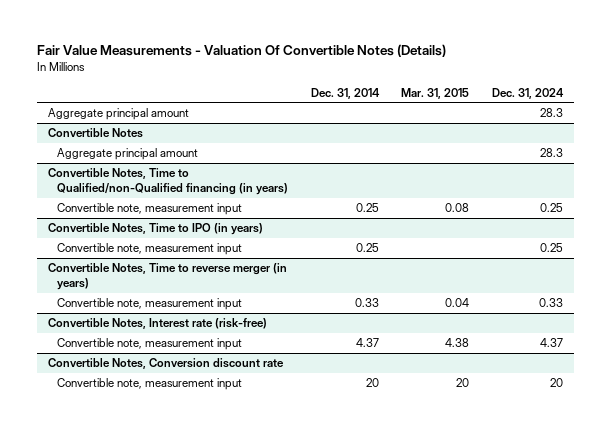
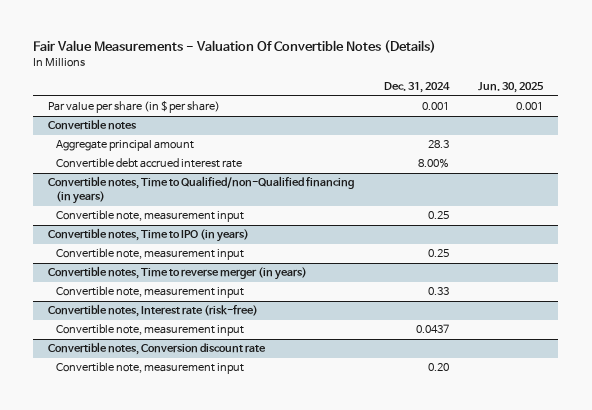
- | Dec. 31, 2014 | Mar. 31, 2015 | Dec. 31, 2024
+ | Dec. 31, 2024 | Jun. 30, 2025
- Aggregate principal amount | | | 28.3
- Convertible Notes
+ Par value per share (in $ per share) | 0.001 | 0.001
+ Convertible notes
- Convertible Notes, Time to Qualified/non-Qualified financing (in years)
+ Convertible debt accrued interest rate | 8.00% |
+ Convertible notes, Time to Qualified/non-Qualified financing (in years)
- Convertible Notes, Time to IPO (in years)
+ Convertible notes, Time to IPO (in years)
- Convertible Notes, Time to reverse merger (in years)
+ Convertible notes, Time to reverse merger (in years)
- Convertible Notes, Interest rate (risk-free)
- Convertible note, measurement input | 4.37 | 4.38 | 4.37
- Convertible Notes, Conversion discount rate
- Convertible note, measurement input | 20 | 20 | 20
+ Convertible notes, Interest rate (risk-free)
+ Convertible note, measurement input | 0.0437 |
+ Convertible notes, Conversion discount rate
+ Convertible note, measurement input | 0.20 |

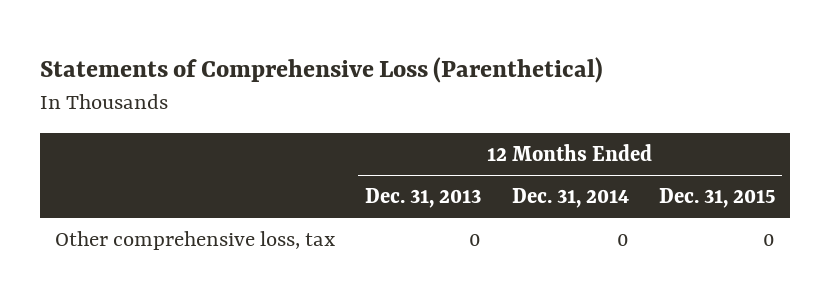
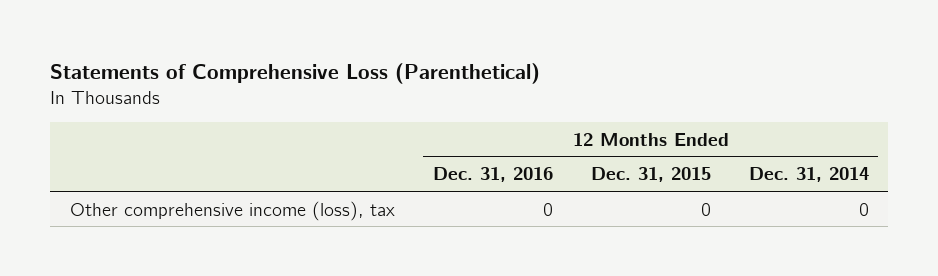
- | 12 Months Ended Dec. 31, 2013 | 12 Months Ended Dec. 31, 2014 | 12 Months Ended Dec. 31, 2015
+ | 12 Months Ended Dec. 31, 2016 | 12 Months Ended Dec. 31, 2015 | 12 Months Ended Dec. 31, 2014
- Other comprehensive loss, tax | 0 | 0 | 0
+ Other comprehensive income (loss), tax | 0 | 0 | 0

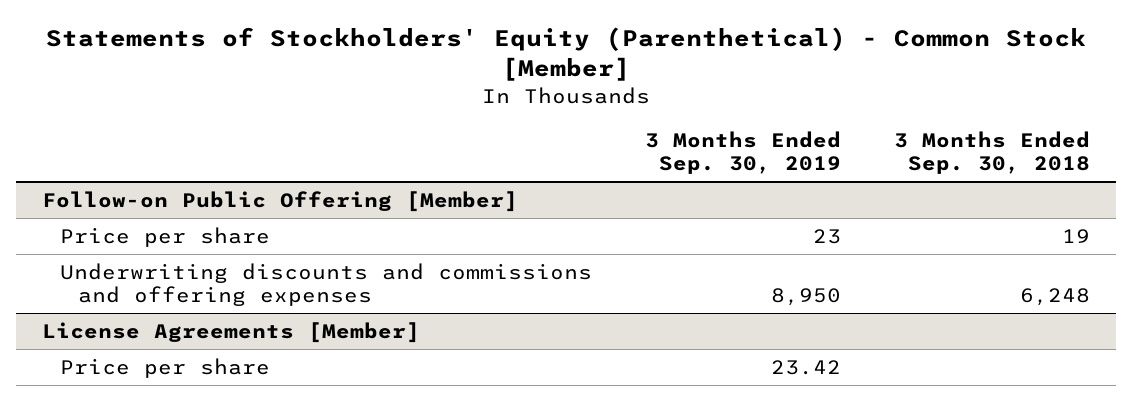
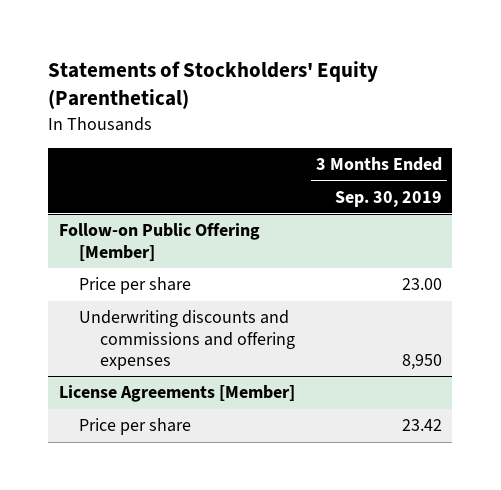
- Statements of Stockholders' Equity (Parenthetical) - Common Stock [Member]
+ Statements of Stockholders' Equity (Parenthetical)
- | 3 Months Ended Sep. 30, 2019 | 3 Months Ended Sep. 30, 2018
+ | 3 Months Ended Sep. 30, 2019
@ Follow-on Public Offering [Member]
- Price per share | 23 | 19
+ Price per share | 23.00

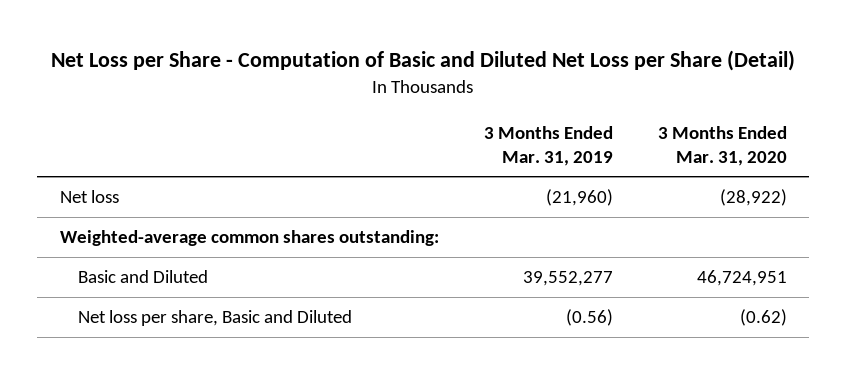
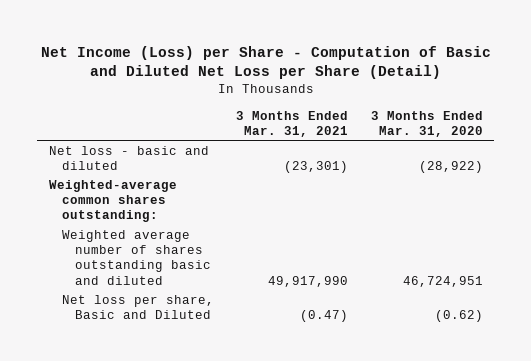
- Net Loss per Share - Computation of Basic and Diluted Net Loss per Share (Detail)
+ Net Income (Loss) per Share - Computation of Basic and Diluted Net Loss per Share (Detail)
- | 3 Months Ended Mar. 31, 2019 | 3 Months Ended Mar. 31, 2020
+ | 3 Months Ended Mar. 31, 2021 | 3 Months Ended Mar. 31, 2020
- Net loss | (21,960) | (28,922)
+ Net loss - basic and diluted | (23,301) | (28,922)
- Basic and Diluted | 39,552,277 | 46,724,951
+ Weighted average number of shares outstanding basic and diluted | 49,917,990 | 46,724,951

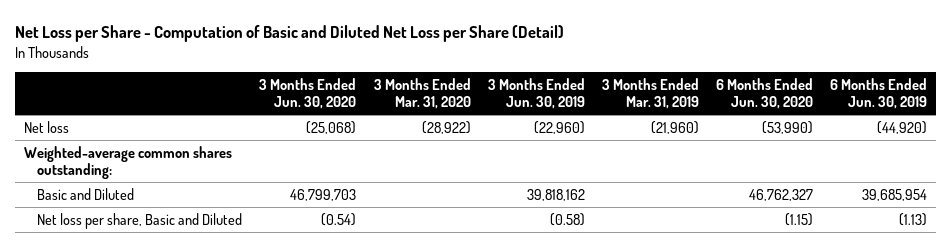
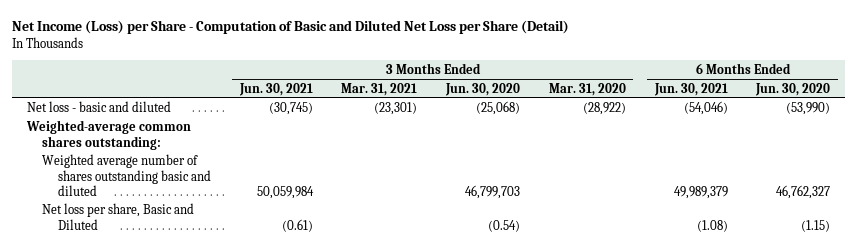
- Net Loss per Share - Computation of Basic and Diluted Net Loss per Share (Detail)
+ Net Income (Loss) per Share - Computation of Basic and Diluted Net Loss per Share (Detail)
- | 3 Months Ended Jun. 30, 2020 | 3 Months Ended Mar. 31, 2020 | 3 Months Ended Jun. 30, 2019 | 3 Months Ended Mar. 31, 2019 | 6 Months Ended Jun. 30, 2020 | 6 Months Ended Jun. 30, 2019
+ | 3 Months Ended Jun. 30, 2021 | 3 Months Ended Mar. 31, 2021 | 3 Months Ended Jun. 30, 2020 | 3 Months Ended Mar. 31, 2020 | 6 Months Ended Jun. 30, 2021 | 6 Months Ended Jun. 30, 2020
- Net loss | (25,068) | (28,922) | (22,960) | (21,960) | (53,990) | (44,920)
+ Net loss - basic and diluted | (30,745) | (23,301) | (25,068) | (28,922) | (54,046) | (53,990)
- Basic and Diluted | 46,799,703 | | 39,818,162 | | 46,762,327 | 39,685,954
+ Weighted average number of shares outstanding basic and diluted | 50,059,984 | | 46,799,703 | | 49,989,379 | 46,762,327

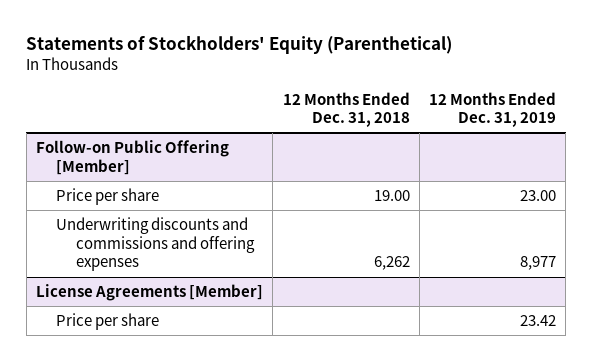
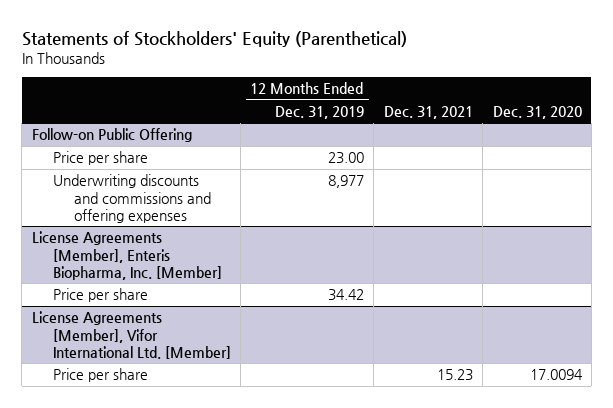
- | 12 Months Ended Dec. 31, 2018 | 12 Months Ended Dec. 31, 2019
+ | 12 Months Ended Dec. 31, 2019 | Dec. 31, 2021 | Dec. 31, 2020
- Follow-on Public Offering [Member]
+ Follow-on Public Offering
- License Agreements [Member]
- Price per share | | 23.42
+ License Agreements [Member], Enteris Biopharma, Inc. [Member]
+ Price per share | 34.42 | |
+ License Agreements [Member], Vifor International Ltd. [Member]
+ Price per share | | 15.23 | 17.0094

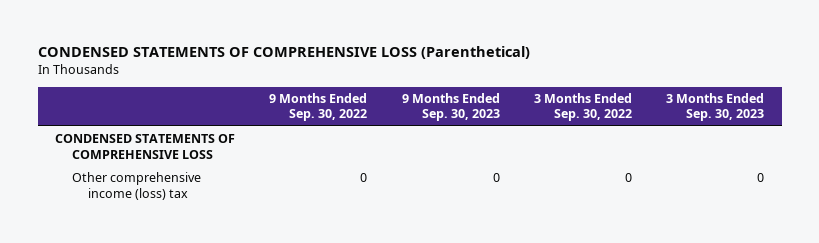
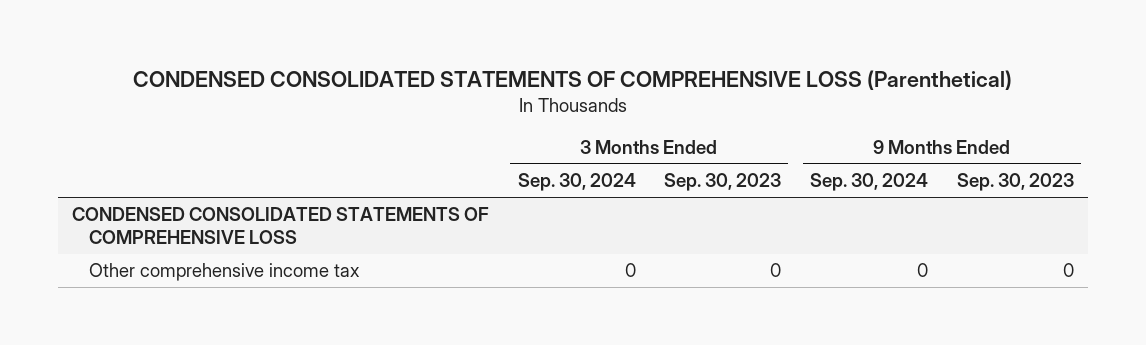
- CONDENSED STATEMENTS OF COMPREHENSIVE LOSS (Parenthetical)
+ CONDENSED CONSOLIDATED STATEMENTS OF COMPREHENSIVE LOSS (Parenthetical)
- | 9 Months Ended Sep. 30, 2022 | 9 Months Ended Sep. 30, 2023 | 3 Months Ended Sep. 30, 2022 | 3 Months Ended Sep. 30, 2023
+ | 3 Months Ended Sep. 30, 2024 | 3 Months Ended Sep. 30, 2023 | 9 Months Ended Sep. 30, 2024 | 9 Months Ended Sep. 30, 2023
- CONDENSED STATEMENTS OF COMPREHENSIVE LOSS
- Other comprehensive income (loss) tax | 0 | 0 | 0 | 0
+ CONDENSED CONSOLIDATED STATEMENTS OF COMPREHENSIVE LOSS
+ Other comprehensive income tax | 0 | 0 | 0 | 0

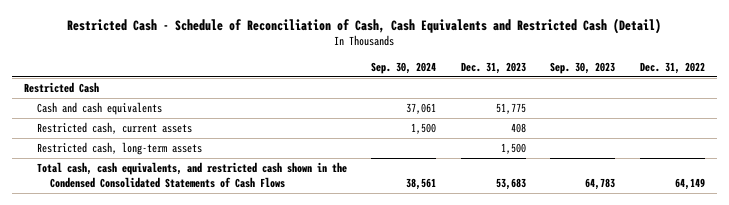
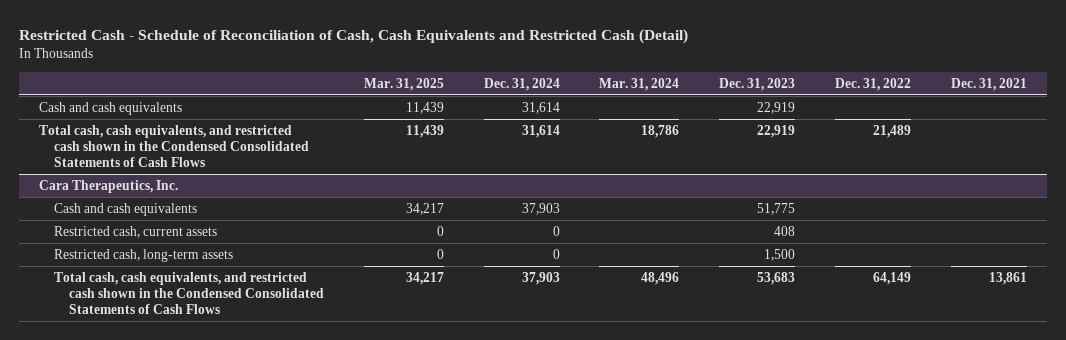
- | Sep. 30, 2024 | Dec. 31, 2023 | Sep. 30, 2023 | Dec. 31, 2022
+ | Mar. 31, 2025 | Dec. 31, 2024 | Mar. 31, 2024 | Dec. 31, 2023 | Dec. 31, 2022 | Dec. 31, 2021
- Restricted Cash
+ Cash and cash equivalents | 11,439 | 31,614 | | 22,919 | |
+ Total cash, cash equivalents, and restricted cash shown in the Condensed Consolidated Statements of Cash Flows | 11,439 | 31,614 | 18,786 | 22,919 | 21,489 |
+ Cara Therapeutics, Inc.

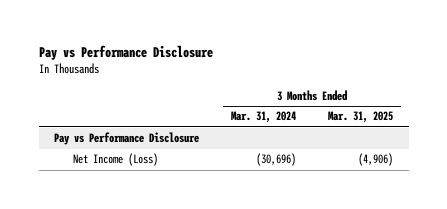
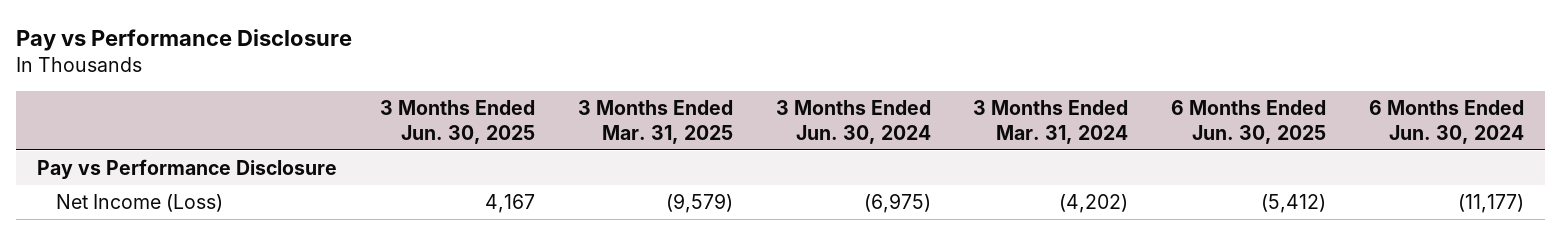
- | 3 Months Ended Mar. 31, 2024 | 3 Months Ended Mar. 31, 2025
+ | 3 Months Ended Jun. 30, 2025 | 3 Months Ended Mar. 31, 2025 | 3 Months Ended Jun. 30, 2024 | 3 Months Ended Mar. 31, 2024 | 6 Months Ended Jun. 30, 2025 | 6 Months Ended Jun. 30, 2024
- Net Income (Loss) | (30,696) | (4,906)
+ Net Income (Loss) | 4,167 | (9,579) | (6,975) | (4,202) | (5,412) | (11,177)

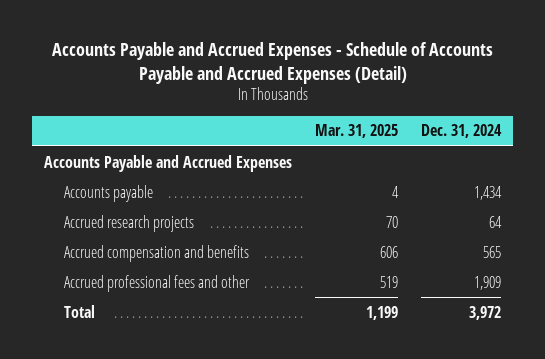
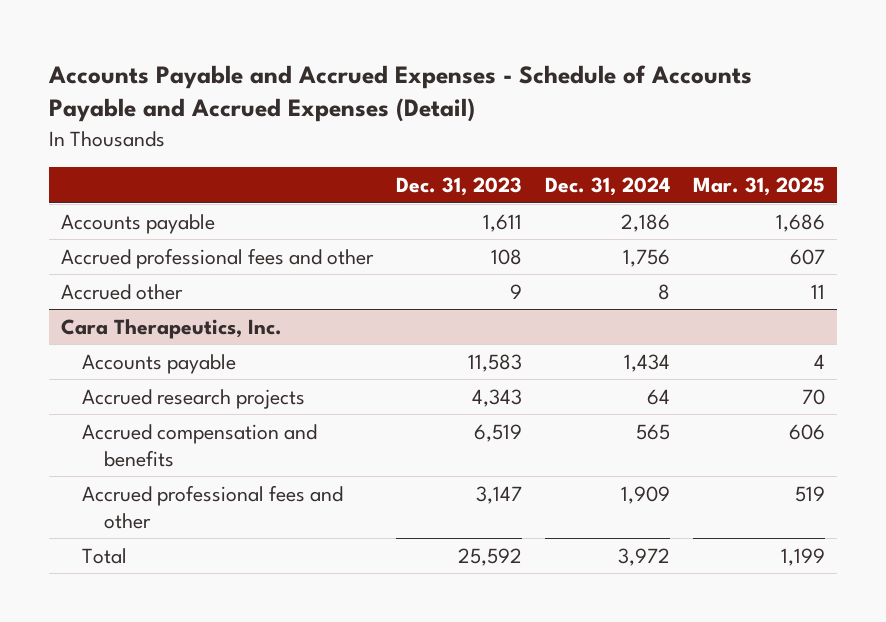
- | Mar. 31, 2025 | Dec. 31, 2024
+ | Dec. 31, 2023 | Dec. 31, 2024 | Mar. 31, 2025
- Accounts Payable and Accrued Expenses
+ Accounts payable | 1,611 | 2,186 | 1,686
+ Accrued professional fees and other | 108 | 1,756 | 607
+ Accrued other | 9 | 8 | 11
+ Cara Therapeutics, Inc.

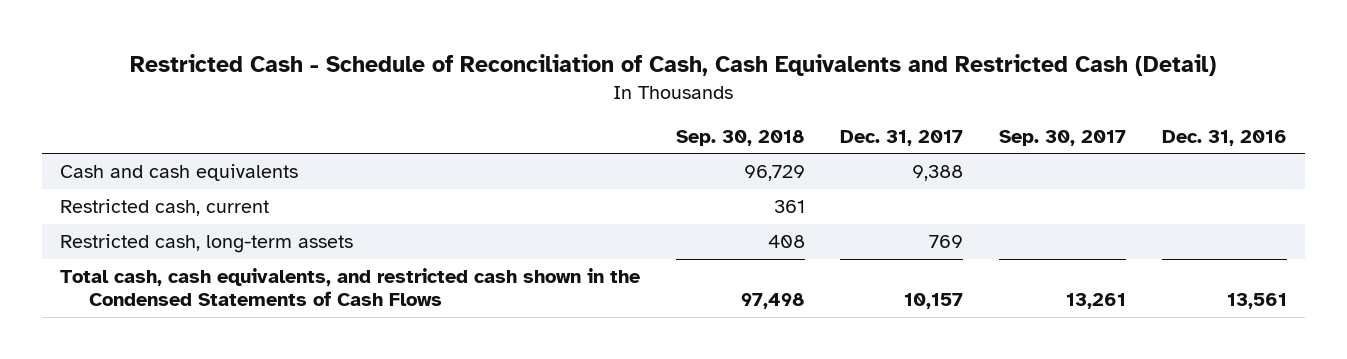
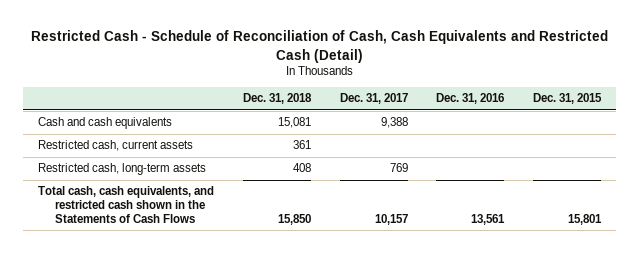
- | Sep. 30, 2018 | Dec. 31, 2017 | Sep. 30, 2017 | Dec. 31, 2016
+ | Dec. 31, 2018 | Dec. 31, 2017 | Dec. 31, 2016 | Dec. 31, 2015
- Restricted cash, current | 361 | | |
+ Restricted cash, current assets | 361 | | |
- Total cash, cash equivalents, and restricted cash shown in the Condensed Statements of Cash Flows | 97,498 | 10,157 | 13,261 | 13,561
+ Total cash, cash equivalents, and restricted cash shown in the Statements of Cash Flows | 15,850 | 10,157 | 13,561 | 15,801

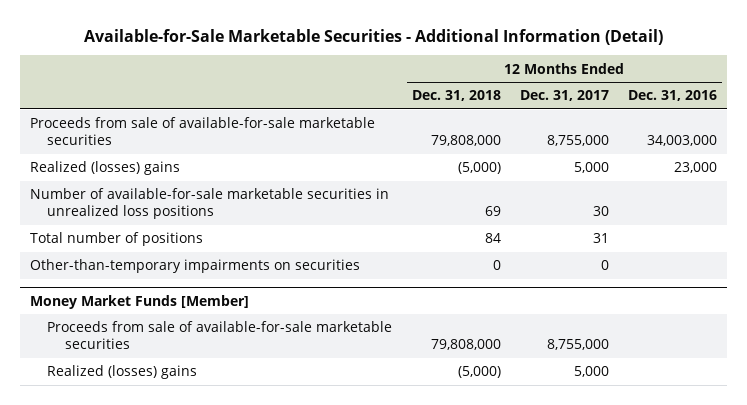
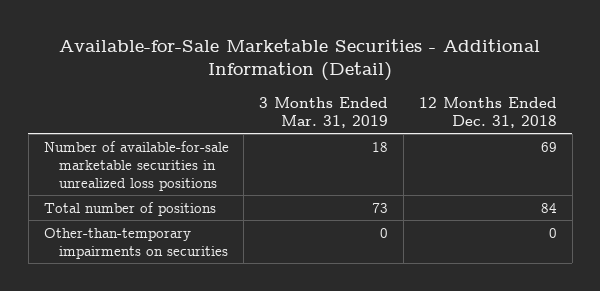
- | 12 Months Ended Dec. 31, 2018 | 12 Months Ended Dec. 31, 2017 | 12 Months Ended Dec. 31, 2016
+ | 3 Months Ended Mar. 31, 2019 | 12 Months Ended Dec. 31, 2018
- Proceeds from sale of available-for-sale marketable securities | 79,808,000 | 8,755,000 | 34,003,000
- Realized (losses) gains | (5,000) | 5,000 | 23,000
- Money Market Funds [Member]
- Proceeds from sale of available-for-sale marketable securities | 79,808,000 | 8,755,000 |
- Realized (losses) gains | (5,000) | 5,000 |

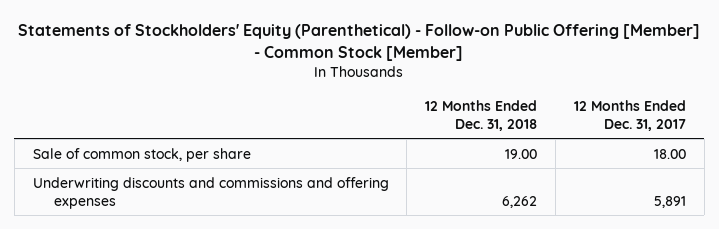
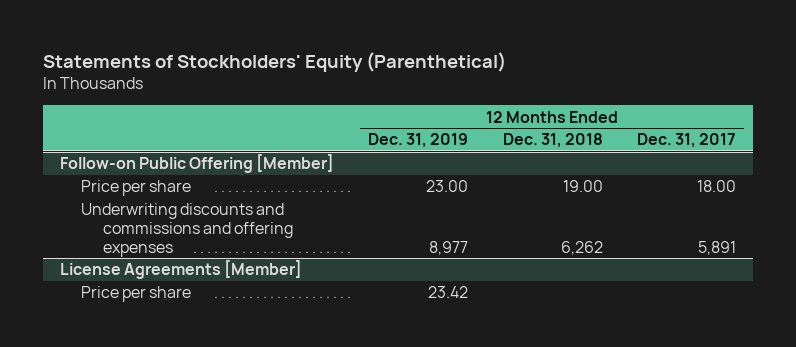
- Statements of Stockholders' Equity (Parenthetical) - Follow-on Public Offering [Member] - Common Stock [Member]
+ Statements of Stockholders' Equity (Parenthetical)
- | 12 Months Ended Dec. 31, 2018 | 12 Months Ended Dec. 31, 2017
+ | 12 Months Ended Dec. 31, 2019 | 12 Months Ended Dec. 31, 2018 | 12 Months Ended Dec. 31, 2017
- Sale of common stock, per share | 19.00 | 18.00
+ Follow-on Public Offering [Member]
+ Price per share | 23.00 | 19.00 | 18.00
+ License Agreements [Member]
+ Price per share | 23.42 | |

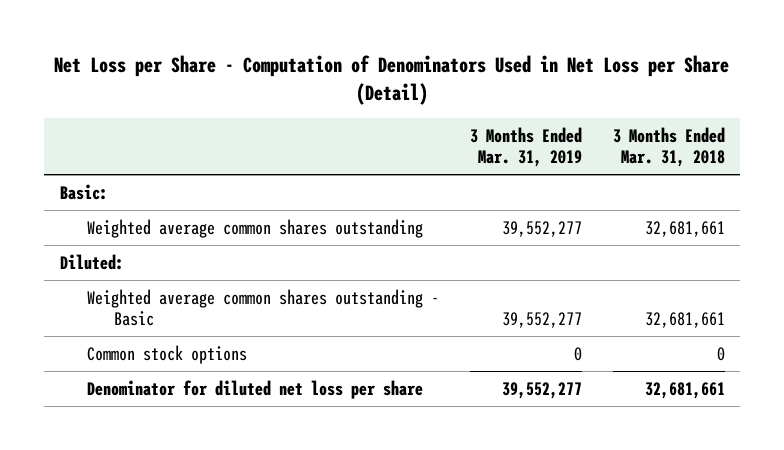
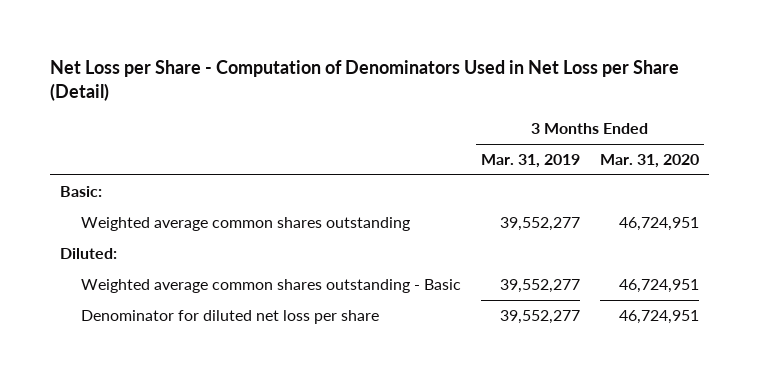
- | 3 Months Ended Mar. 31, 2019 | 3 Months Ended Mar. 31, 2018
+ | 3 Months Ended Mar. 31, 2019 | 3 Months Ended Mar. 31, 2020
- Common stock options | 0 | 0

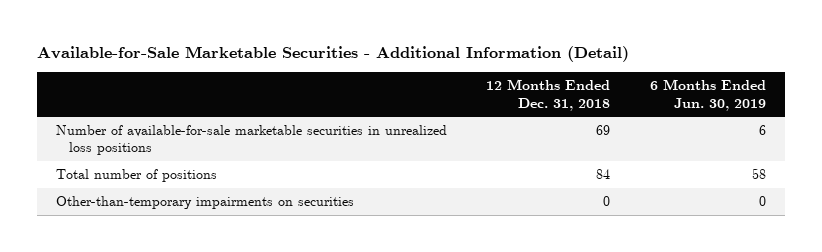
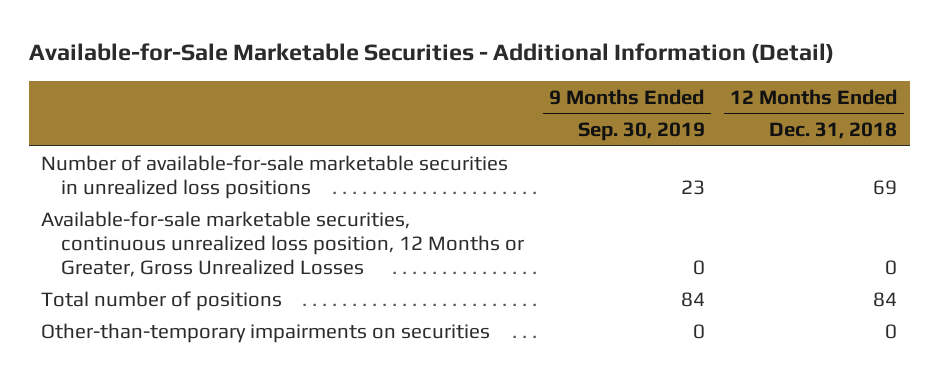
- | 12 Months Ended Dec. 31, 2018 | 6 Months Ended Jun. 30, 2019
+ | 9 Months Ended Sep. 30, 2019 | 12 Months Ended Dec. 31, 2018
+ Available-for-sale marketable securities, continuous unrealized loss position, 12 Months or Greater, Gross Unrealized Losses | 0 | 0

